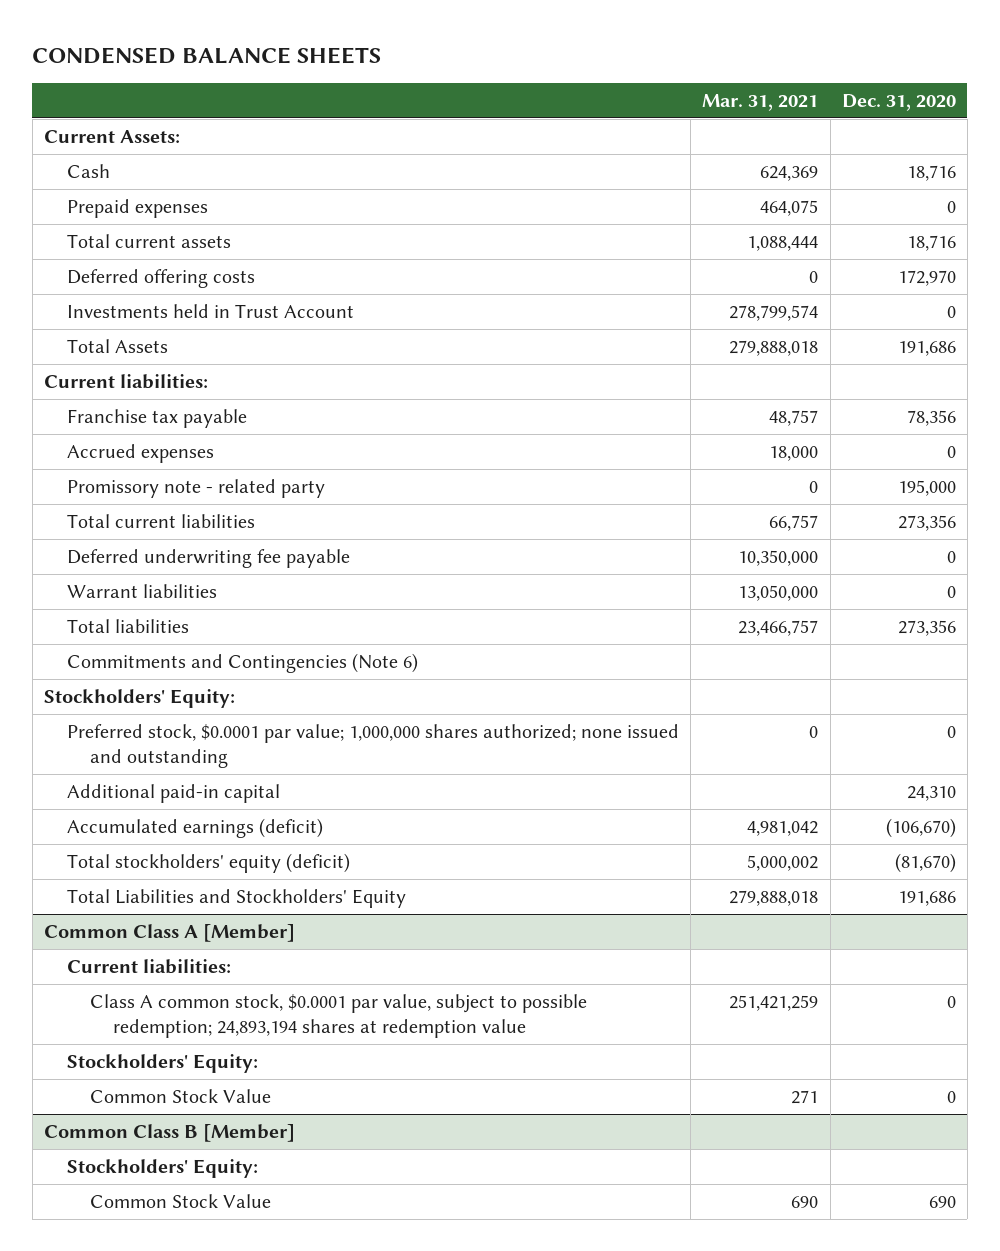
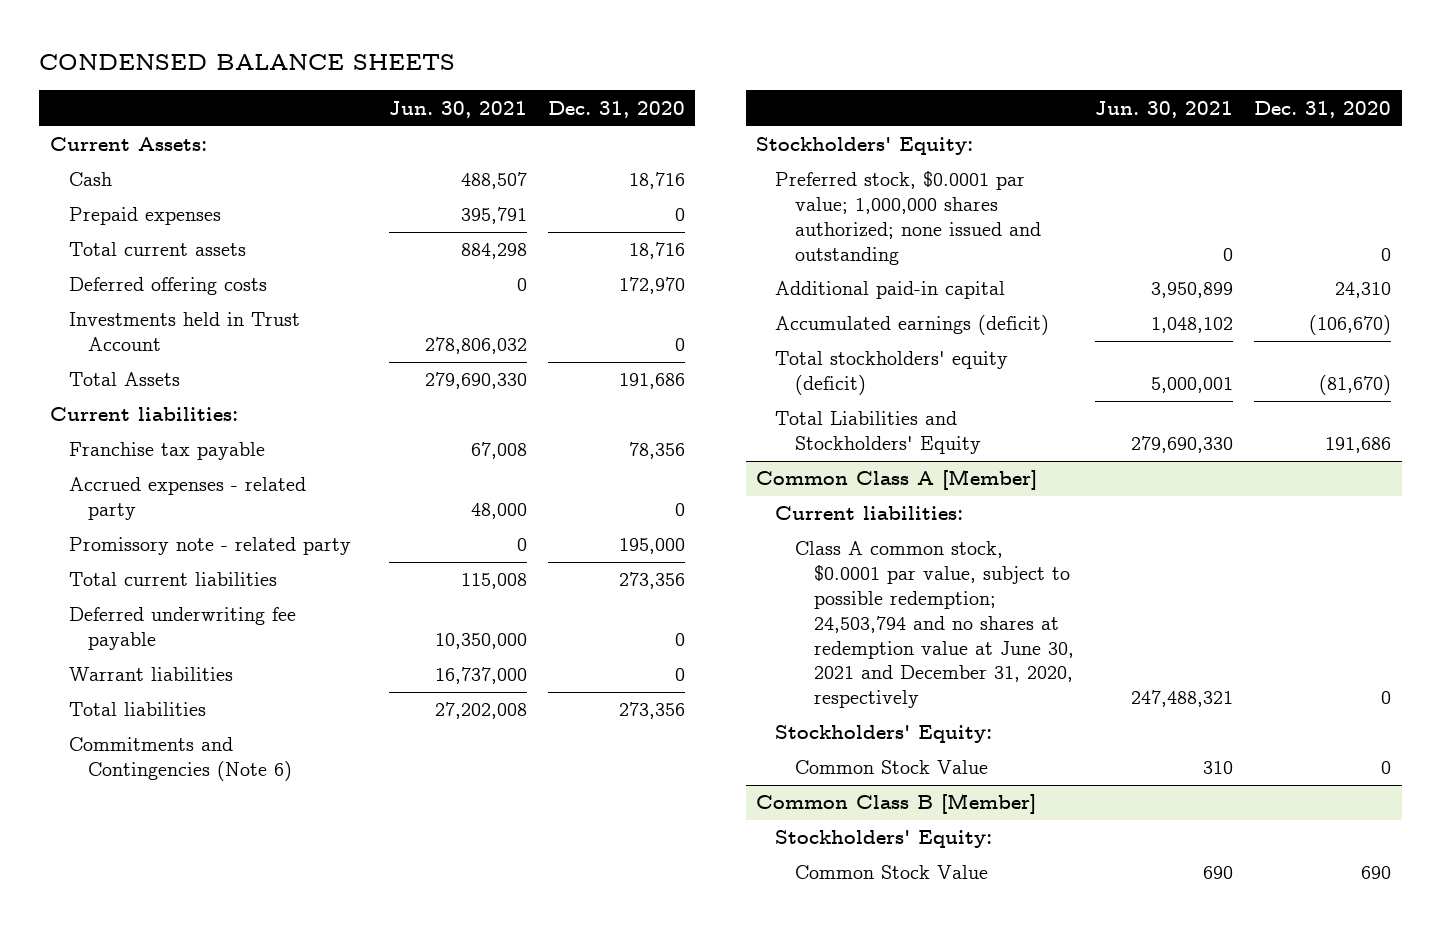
- | Mar. 31, 2021 | Dec. 31, 2020
+ | Jun. 30, 2021 | Dec. 31, 2020
- Accrued expenses | 18,000 | 0
+ Accrued expenses - related party | 48,000 | 0
@ Common Class A [Member]
- Class A common stock, $0.0001 par value, subject to possible redemption; 24,893,194 shares at redemption value | 251,421,259 | 0
+ Class A common stock, $0.0001 par value, subject to possible redemption; 24,503,794 and no shares at redemption value at June 30, 2021 and December 31, 2020, respectively | 247,488,321 | 0

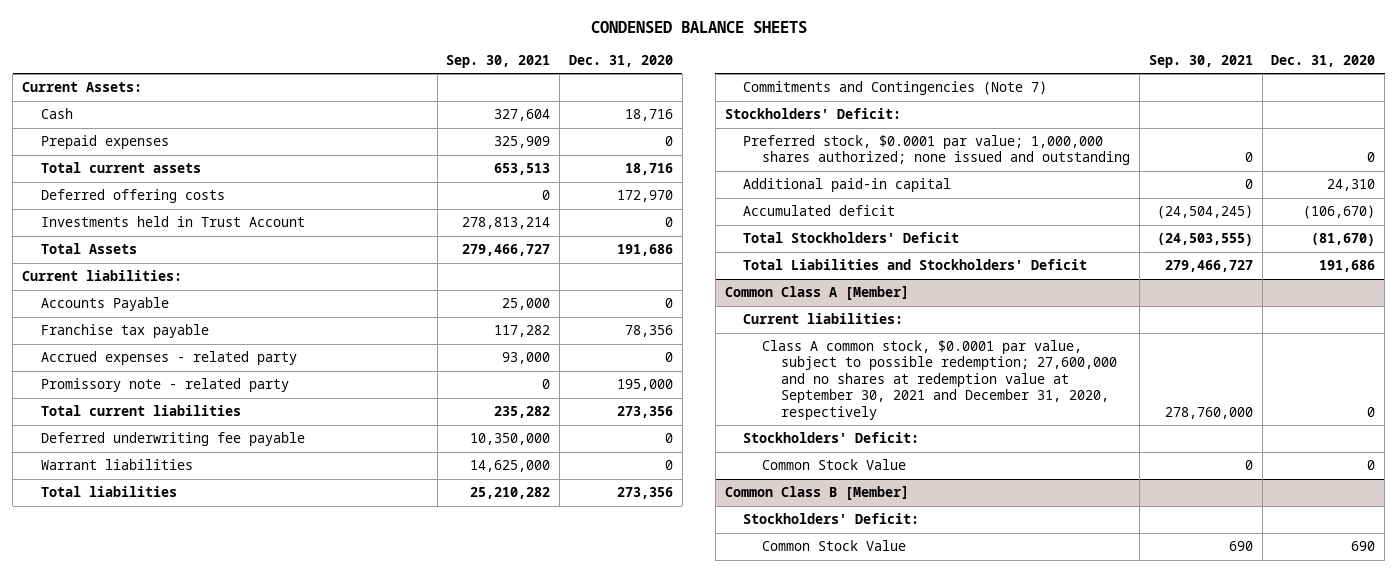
- | Jun. 30, 2021 | Dec. 31, 2020
+ | Sep. 30, 2021 | Dec. 31, 2020
+ Accounts Payable | 25,000 | 0
- Commitments and Contingencies (Note 6)
- Stockholders' Equity:
+ Commitments and Contingencies (Note 7)
+ Stockholders' Deficit:
- Accumulated earnings (deficit) | 1,048,102 | (106,670)
- Total stockholders' equity (deficit) | 5,000,001 | (81,670)
- Total Liabilities and Stockholders' Equity | 279,690,330 | 191,686
+ Accumulated deficit | (24,504,245) | (106,670)
+ Total Stockholders' Deficit | (24,503,555) | (81,670)
+ Total Liabilities and Stockholders' Deficit | 279,466,727 | 191,686
@ Common Class A [Member]
- Class A common stock, $0.0001 par value, subject to possible redemption; 24,503,794 and no shares at redemption value at June 30, 2021 and December 31, 2020, respectively | 247,488,321 | 0
- Stockholders' Equity:
+ Class A common stock, $0.0001 par value, subject to possible redemption; 27,600,000 and no shares at redemption value at September 30, 2021 and December 31, 2020, respectively | 278,760,000 | 0
+ Stockholders' Deficit:
@ Common Class B [Member]
- Stockholders' Equity:
+ Stockholders' Deficit:

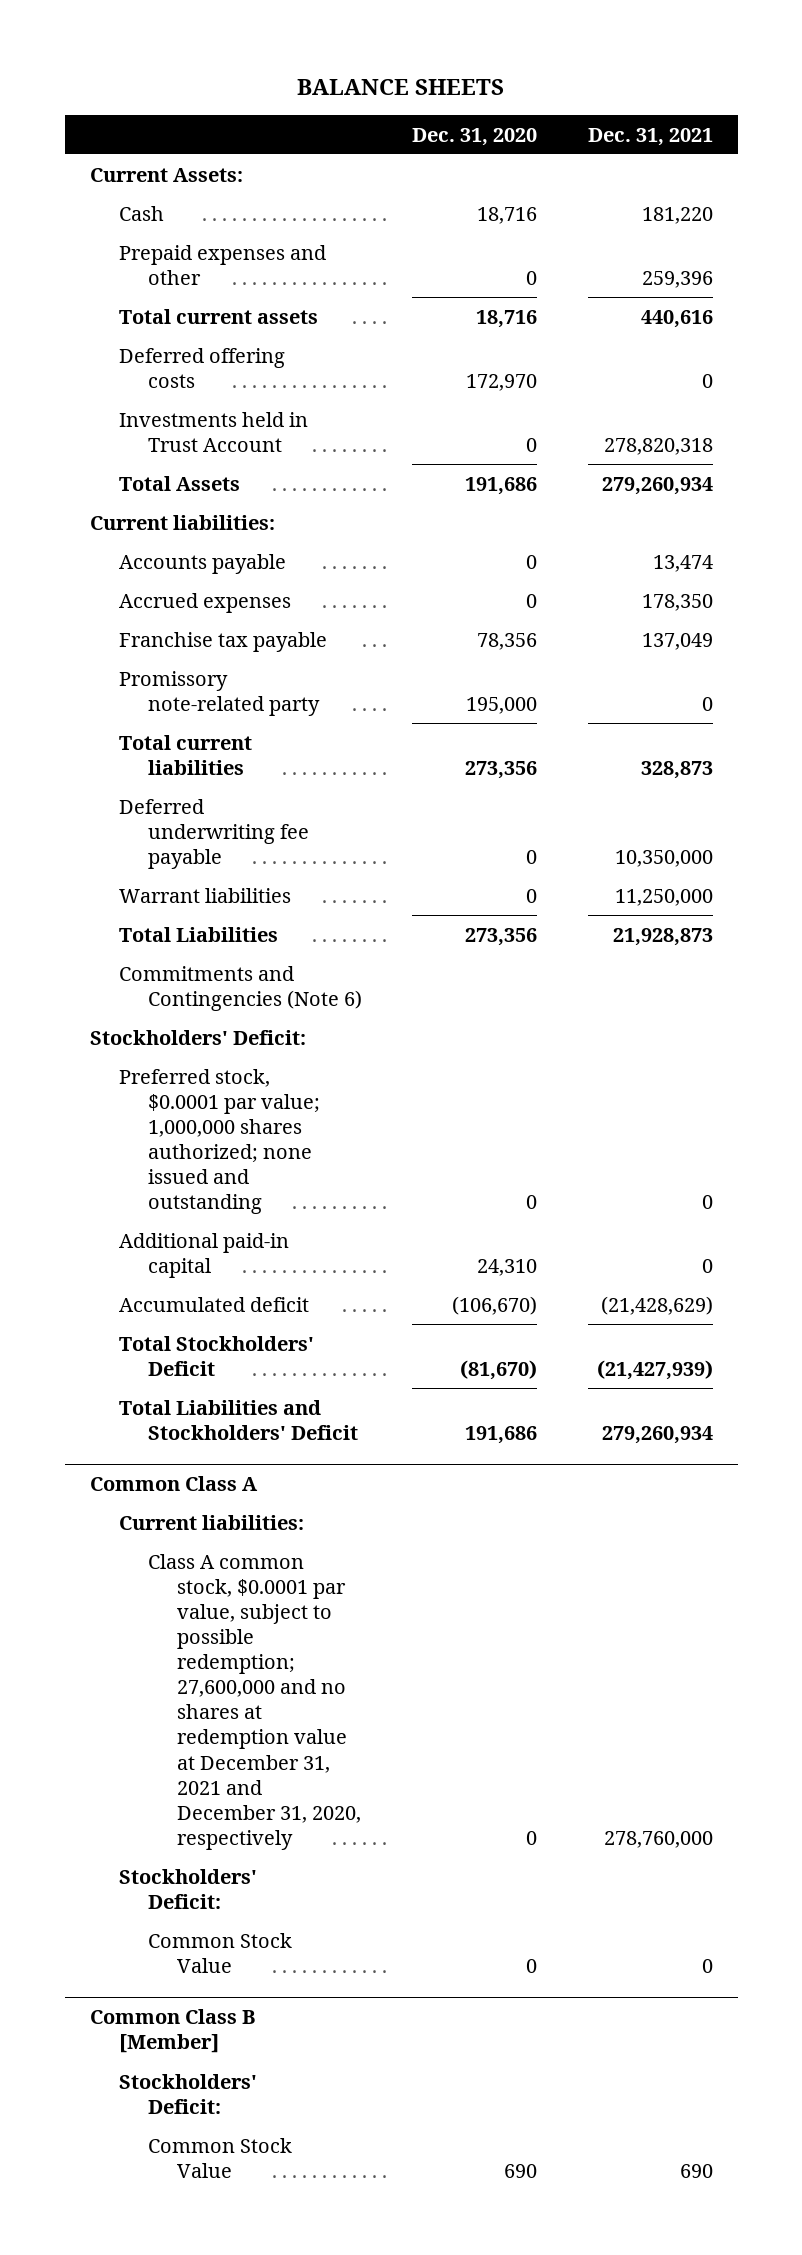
- CONDENSED BALANCE SHEETS
+ BALANCE SHEETS
- | Sep. 30, 2021 | Dec. 31, 2020
+ | Dec. 31, 2020 | Dec. 31, 2021
- Prepaid expenses | 325,909 | 0
+ Prepaid expenses and other | 0 | 259,396
- Accounts Payable | 25,000 | 0
+ Accounts payable | 0 | 13,474
+ Accrued expenses | 0 | 178,350
- Accrued expenses - related party | 93,000 | 0
- Promissory note - related party | 0 | 195,000
+ Promissory note-related party | 195,000 | 0
- Total liabilities | 25,210,282 | 273,356
- Commitments and Contingencies (Note 7)
+ Total Liabilities | 273,356 | 21,928,873
+ Commitments and Contingencies (Note 6)
- Common Class A [Member]
+ Common Class A
- Class A common stock, $0.0001 par value, subject to possible redemption; 27,600,000 and no shares at redemption value at September 30, 2021 and December 31, 2020, respectively | 278,760,000 | 0
+ Class A common stock, $0.0001 par value, subject to possible redemption; 27,600,000 and no shares at redemption value at December 31, 2021 and December 31, 2020, respectively | 0 | 278,760,000

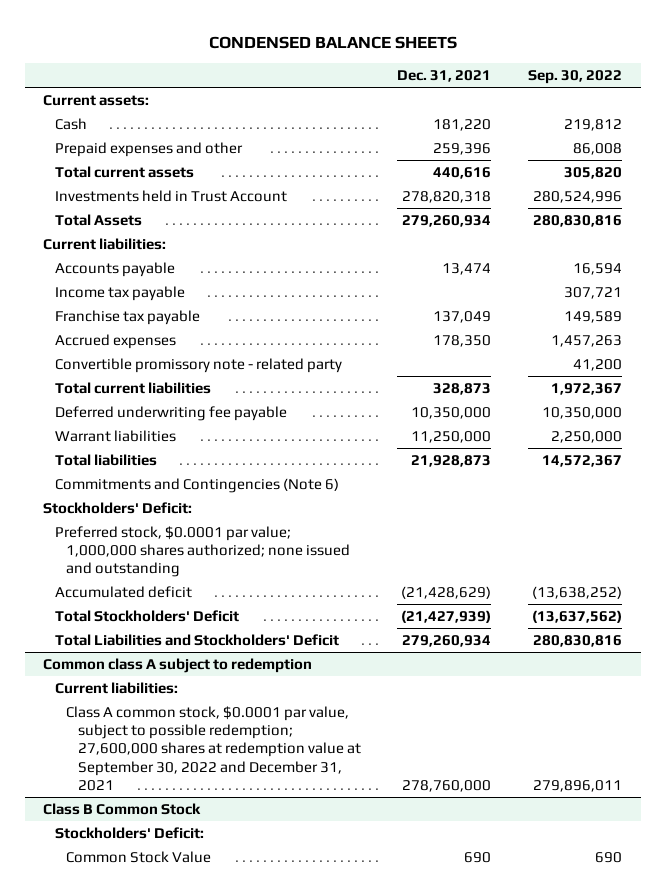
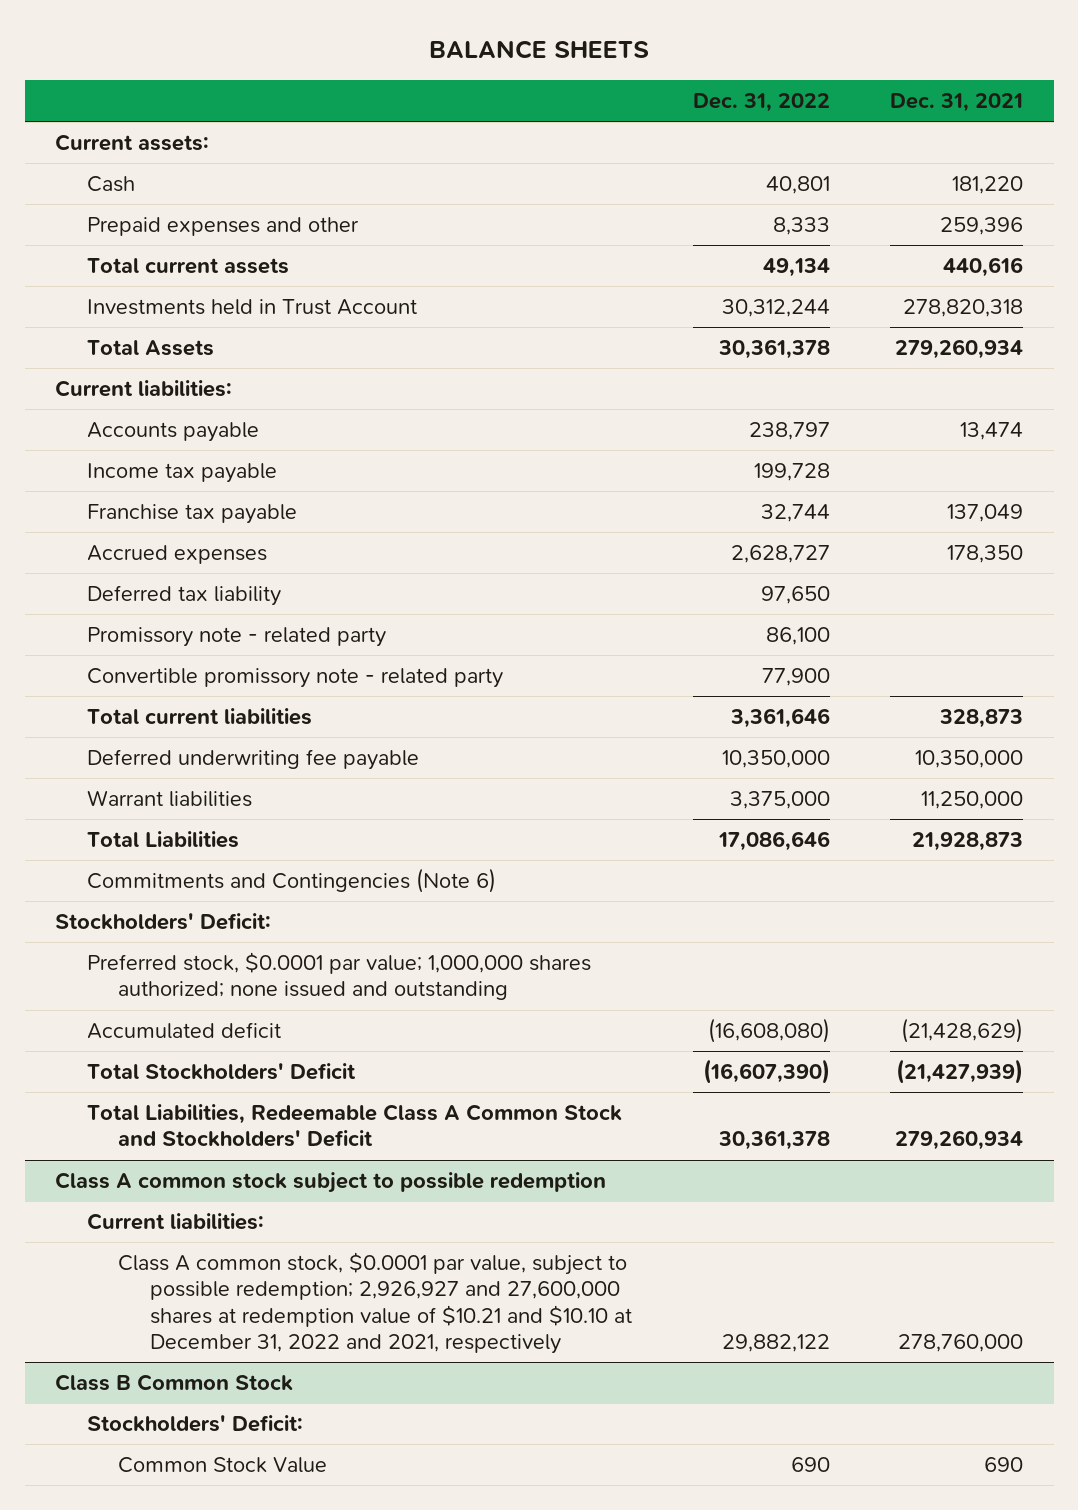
- CONDENSED BALANCE SHEETS
+ BALANCE SHEETS
- | Dec. 31, 2021 | Sep. 30, 2022
+ | Dec. 31, 2022 | Dec. 31, 2021
+ Deferred tax liability | 97,650 |
+ Promissory note - related party | 86,100 |
- Total liabilities | 21,928,873 | 14,572,367
+ Total Liabilities | 17,086,646 | 21,928,873
- Total Liabilities and Stockholders' Deficit | 279,260,934 | 280,830,816
- Common class A subject to redemption
+ Total Liabilities, Redeemable Class A Common Stock and Stockholders' Deficit | 30,361,378 | 279,260,934
+ Class A common stock subject to possible redemption
- Class A common stock, $0.0001 par value, subject to possible redemption; 27,600,000 shares at redemption value at September 30, 2022 and December 31, 2021 | 278,760,000 | 279,896,011
+ Class A common stock, $0.0001 par value, subject to possible redemption; 2,926,927 and 27,600,000 shares at redemption value of $10.21 and $10.10 at December 31, 2022 and 2021, respectively | 29,882,122 | 278,760,000

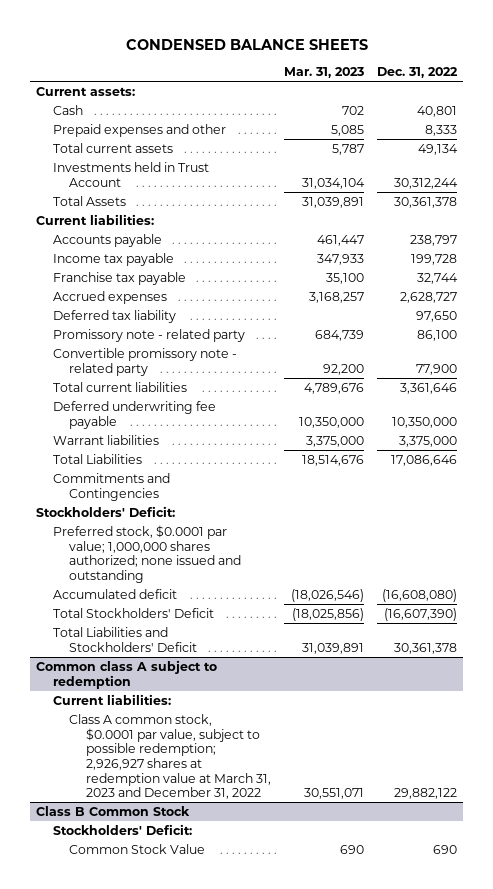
- BALANCE SHEETS
+ CONDENSED BALANCE SHEETS
- | Dec. 31, 2022 | Dec. 31, 2021
+ | Mar. 31, 2023 | Dec. 31, 2022
- Commitments and Contingencies (Note 6)
+ Commitments and Contingencies
- Total Liabilities, Redeemable Class A Common Stock and Stockholders' Deficit | 30,361,378 | 279,260,934
- Class A common stock subject to possible redemption
+ Total Liabilities and Stockholders' Deficit | 31,039,891 | 30,361,378
+ Common class A subject to redemption
- Class A common stock, $0.0001 par value, subject to possible redemption; 2,926,927 and 27,600,000 shares at redemption value of $10.21 and $10.10 at December 31, 2022 and 2021, respectively | 29,882,122 | 278,760,000
+ Class A common stock, $0.0001 par value, subject to possible redemption; 2,926,927 shares at redemption value at March 31, 2023 and December 31, 2022 | 30,551,071 | 29,882,122

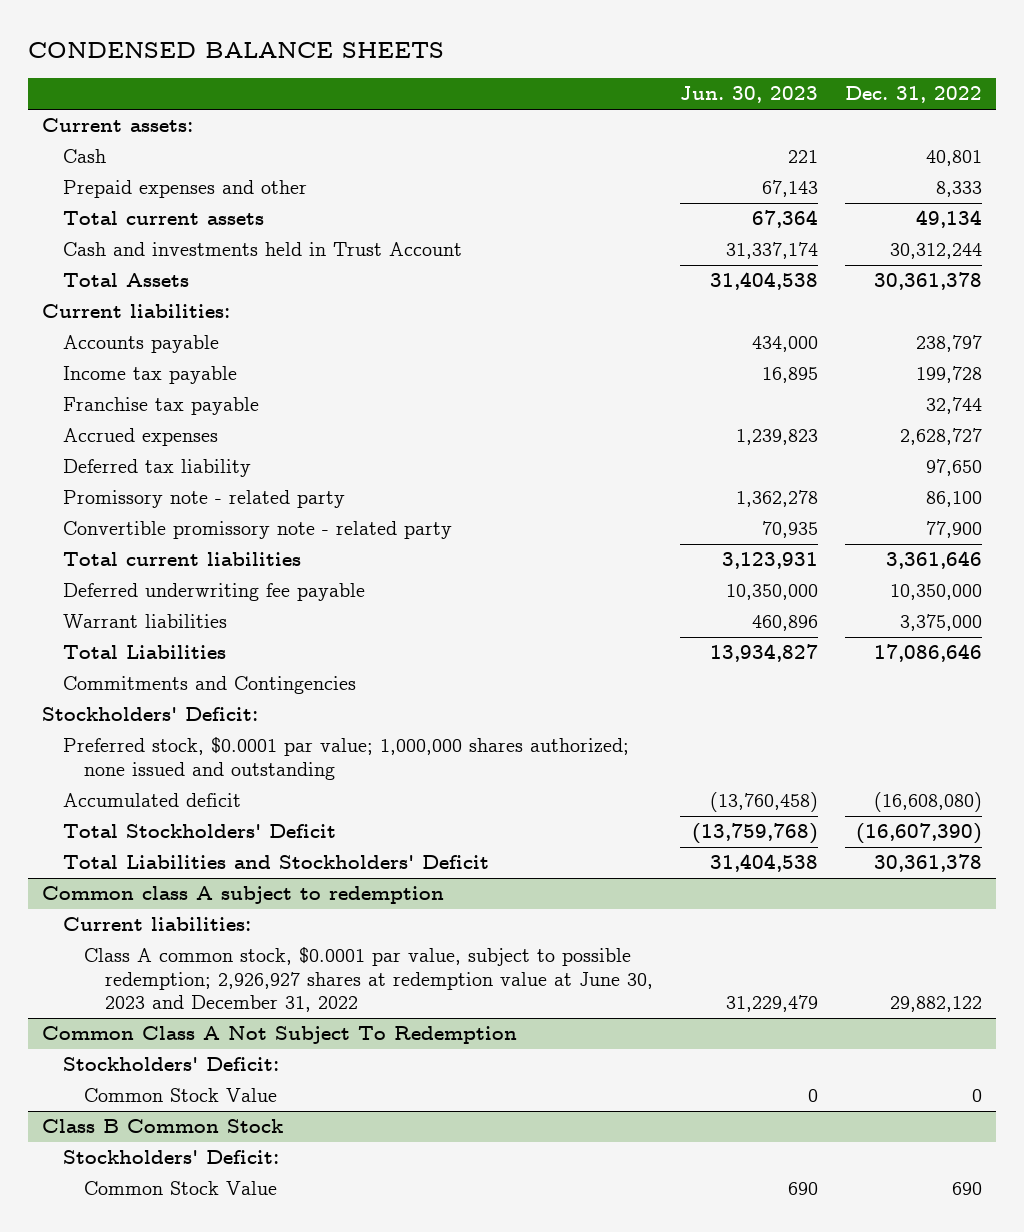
- | Mar. 31, 2023 | Dec. 31, 2022
+ | Jun. 30, 2023 | Dec. 31, 2022
- Investments held in Trust Account | 31,034,104 | 30,312,244
+ Cash and investments held in Trust Account | 31,337,174 | 30,312,244
@ Common class A subject to redemption
- Class A common stock, $0.0001 par value, subject to possible redemption; 2,926,927 shares at redemption value at March 31, 2023 and December 31, 2022 | 30,551,071 | 29,882,122
+ Class A common stock, $0.0001 par value, subject to possible redemption; 2,926,927 shares at redemption value at June 30, 2023 and December 31, 2022 | 31,229,479 | 29,882,122
+ Common Class A Not Subject To Redemption
+ Stockholders' Deficit:
+ Common Stock Value | 0 | 0

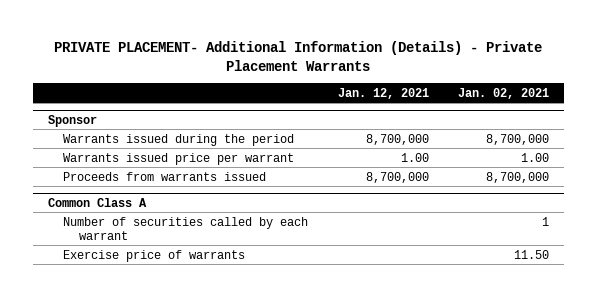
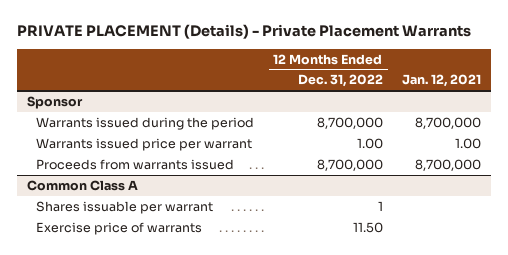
- PRIVATE PLACEMENT- Additional Information (Details) - Private Placement Warrants
+ PRIVATE PLACEMENT (Details) - Private Placement Warrants
- | Jan. 12, 2021 | Jan. 02, 2021
+ | 12 Months Ended Dec. 31, 2022 | Jan. 12, 2021
@ Common Class A
- Number of securities called by each warrant | | 1
+ Shares issuable per warrant | 1 |

